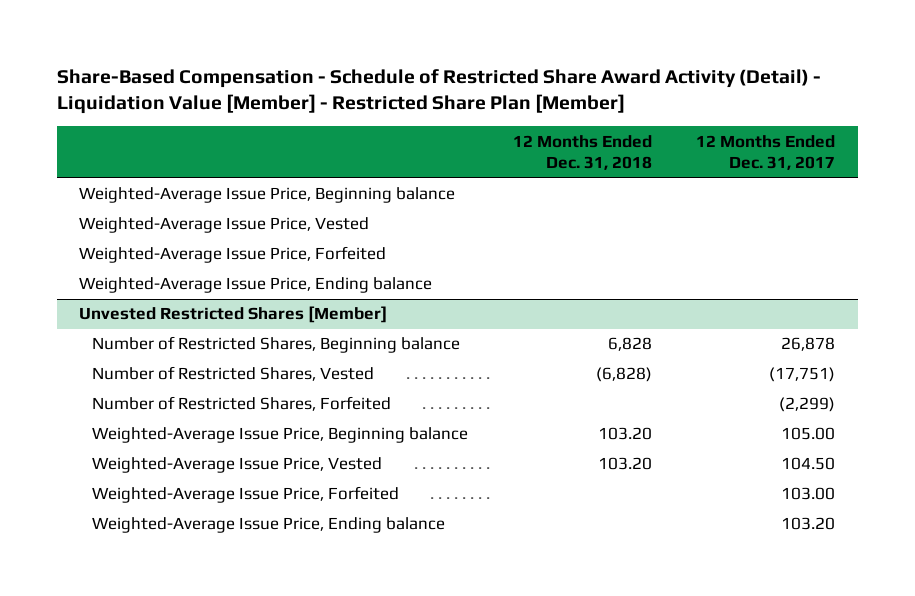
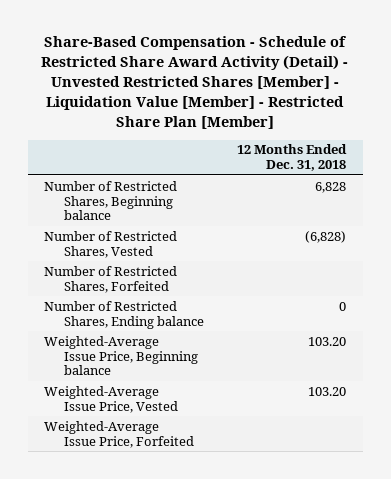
- Share-Based Compensation - Schedule of Restricted Share Award Activity (Detail) - Liquidation Value [Member] - Restricted Share Plan [Member]
+ Share-Based Compensation - Schedule of Restricted Share Award Activity (Detail) - Unvested Restricted Shares [Member] - Liquidation Value [Member] - Restricted Share Plan [Member]
- | 12 Months Ended Dec. 31, 2018 | 12 Months Ended Dec. 31, 2017
+ | 12 Months Ended Dec. 31, 2018
- Weighted-Average Issue Price, Beginning balance
- Weighted-Average Issue Price, Vested
- Weighted-Average Issue Price, Forfeited
- Weighted-Average Issue Price, Ending balance
- Unvested Restricted Shares [Member]
+ Number of Restricted Shares, Ending balance | 0
- Weighted-Average Issue Price, Ending balance | | 103.20

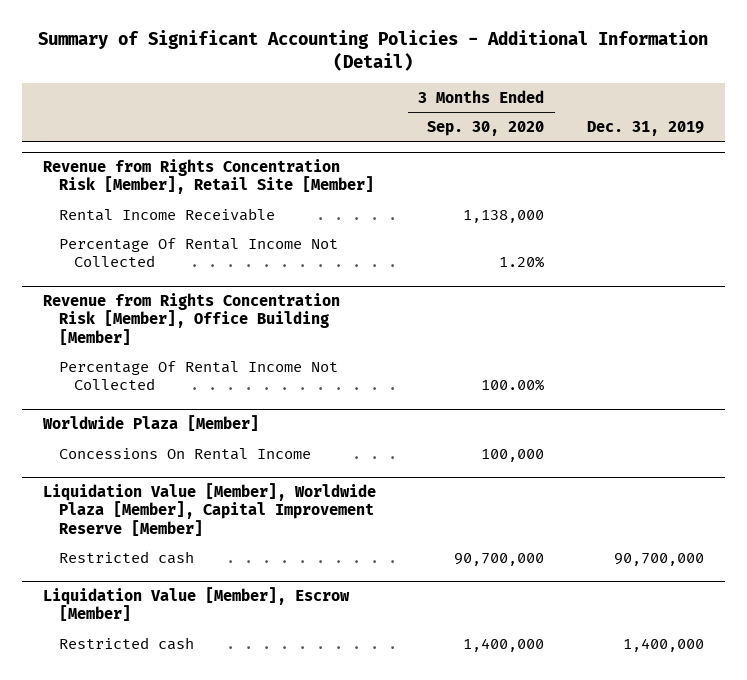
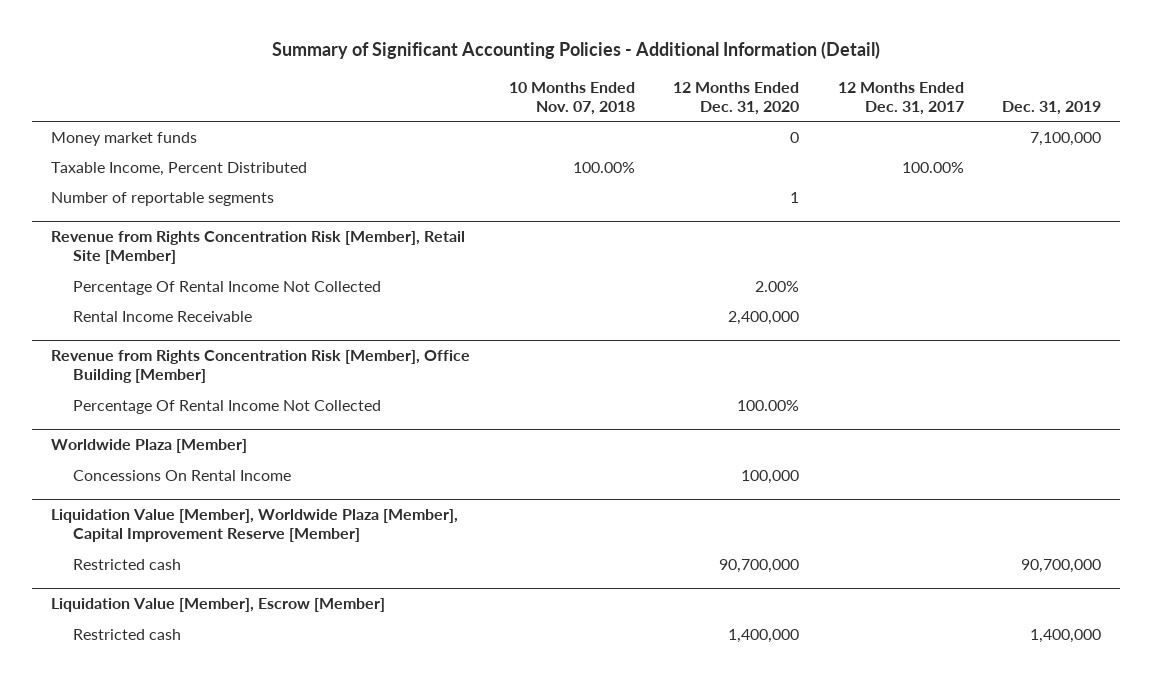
- | 3 Months Ended Sep. 30, 2020 | Dec. 31, 2019
+ | 10 Months Ended Nov. 07, 2018 | 12 Months Ended Dec. 31, 2020 | 12 Months Ended Dec. 31, 2017 | Dec. 31, 2019
+ Money market funds | | 0 | | 7,100,000
+ Taxable Income, Percent Distributed | 100.00% | | 100.00% |
+ Number of reportable segments | | 1 | |
@ Revenue from Rights Concentration Risk [Member], Retail Site [Member]
moved down: Rental Income Receivable | | 2,400,000 | |

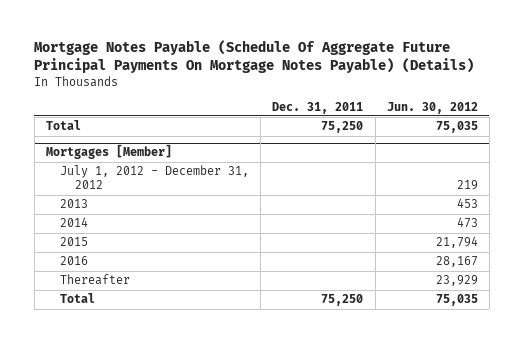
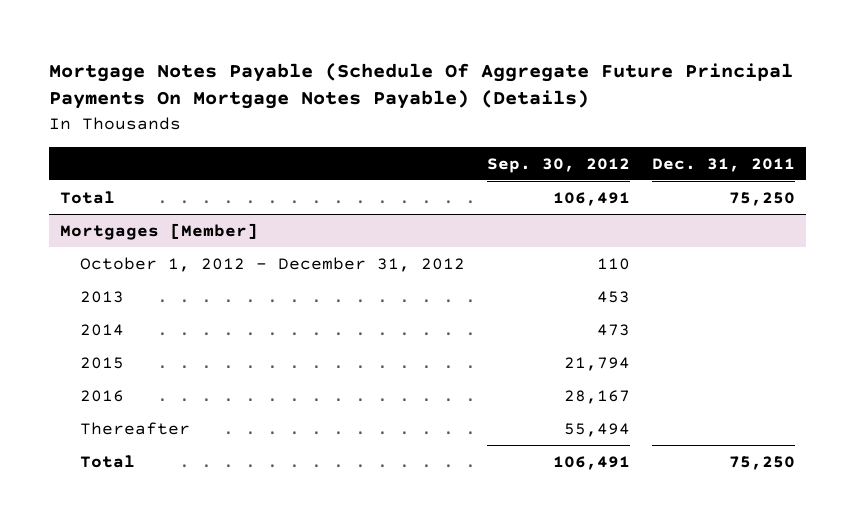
- | Dec. 31, 2011 | Jun. 30, 2012
+ | Sep. 30, 2012 | Dec. 31, 2011
@ Mortgages [Member]
- July 1, 2012 - December 31, 2012 | | 219
+ October 1, 2012 - December 31, 2012 | 110 |

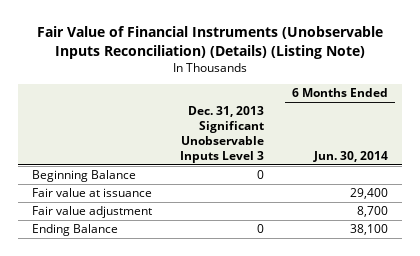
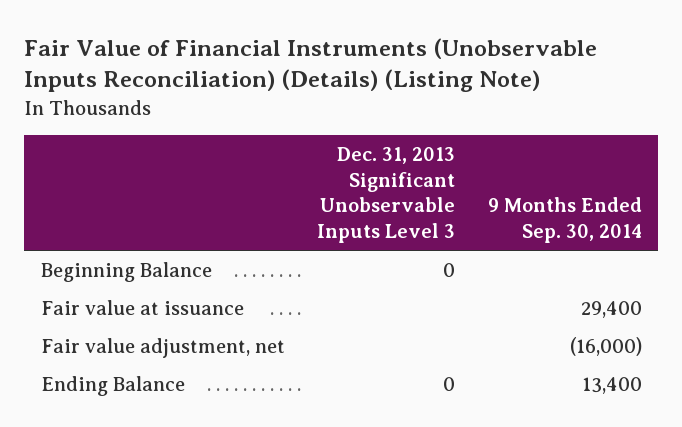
- | Dec. 31, 2013 Significant Unobservable Inputs Level 3 | 6 Months Ended Jun. 30, 2014
+ | Dec. 31, 2013 Significant Unobservable Inputs Level 3 | 9 Months Ended Sep. 30, 2014
- Fair value adjustment | | 8,700
+ Fair value adjustment, net | | (16,000)

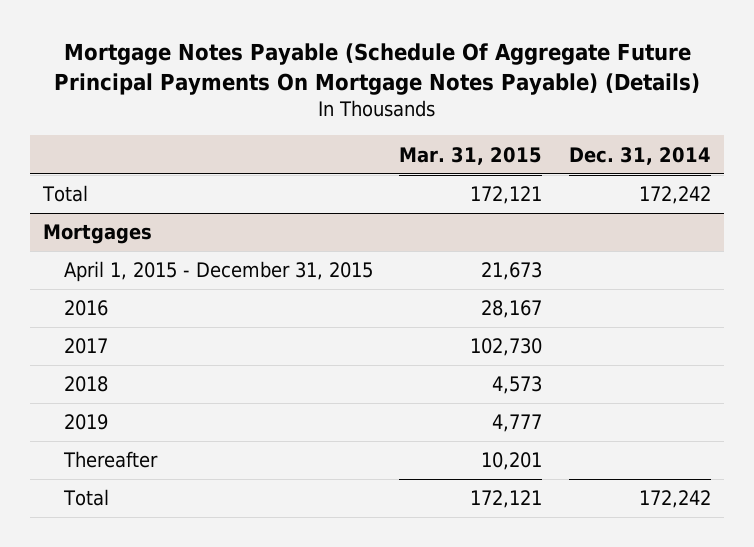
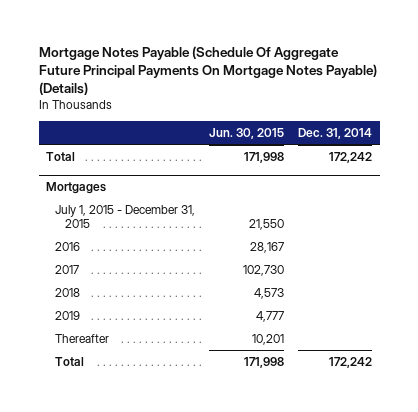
- | Mar. 31, 2015 | Dec. 31, 2014
+ | Jun. 30, 2015 | Dec. 31, 2014
@ Mortgages
- April 1, 2015 - December 31, 2015 | 21,673 |
+ July 1, 2015 - December 31, 2015 | 21,550 |

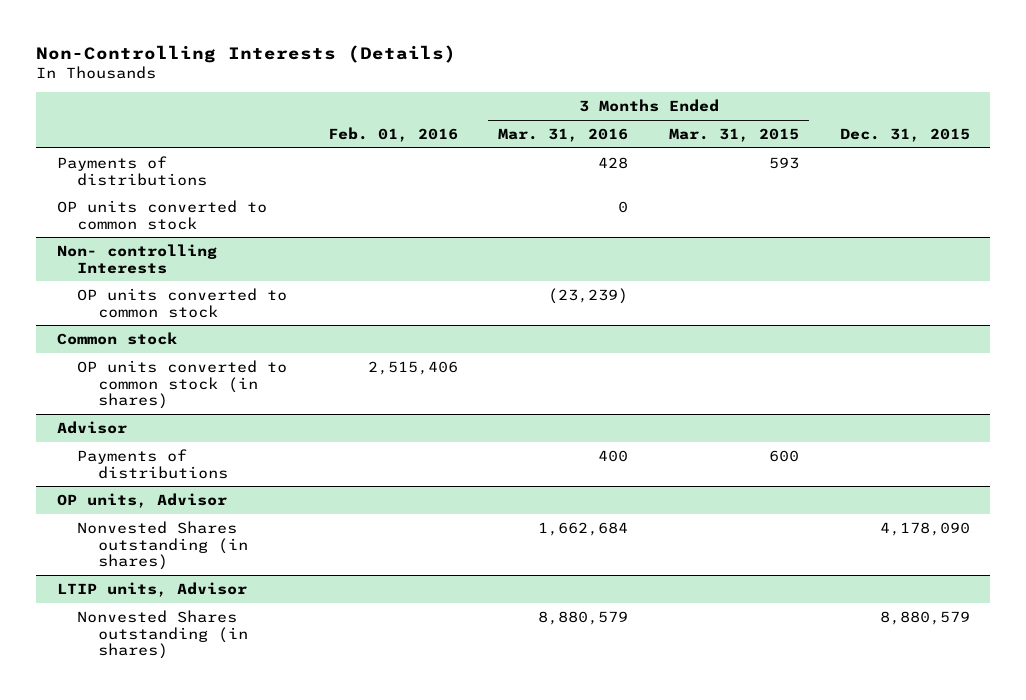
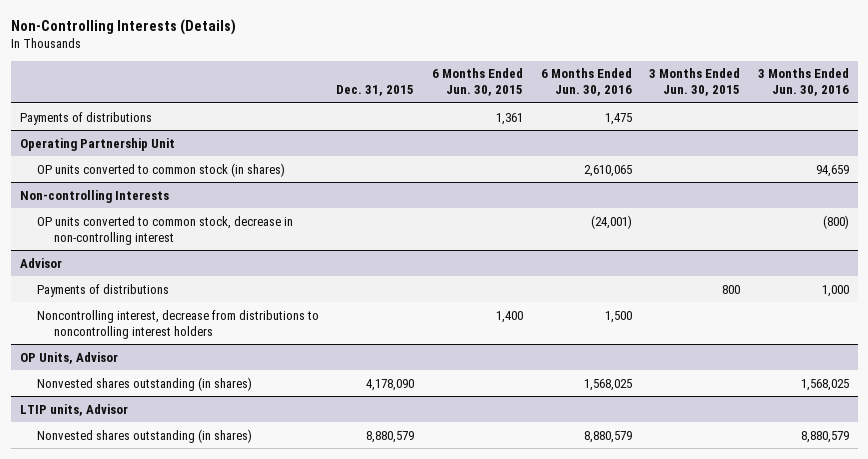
- | Feb. 01, 2016 | 3 Months Ended Mar. 31, 2016 | 3 Months Ended Mar. 31, 2015 | Dec. 31, 2015
+ | Dec. 31, 2015 | 6 Months Ended Jun. 30, 2015 | 6 Months Ended Jun. 30, 2016 | 3 Months Ended Jun. 30, 2015 | 3 Months Ended Jun. 30, 2016
- OP units converted to common stock | | 0 | |
- Non- controlling Interests
- OP units converted to common stock | | (23,239) | |
- Common stock
- OP units converted to common stock (in shares) | 2,515,406 | | |
+ Operating Partnership Unit
+ OP units converted to common stock (in shares) | | | 2,610,065 | | 94,659
+ Non-controlling Interests
+ OP units converted to common stock, decrease in non-controlling interest | | | (24,001) | | (800)
- OP units, Advisor
- Nonvested Shares outstanding (in shares) | | 1,662,684 | | 4,178,090
@ Advisor
+ Noncontrolling interest, decrease from distributions to noncontrolling interest holders | | 1,400 | 1,500 | |
+ OP Units, Advisor
+ Nonvested shares outstanding (in shares) | 4,178,090 | | 1,568,025 | | 1,568,025
@ LTIP units, Advisor
- Nonvested Shares outstanding (in shares) | | 8,880,579 | | 8,880,579
+ Nonvested shares outstanding (in shares) | 8,880,579 | | 8,880,579 | | 8,880,579

